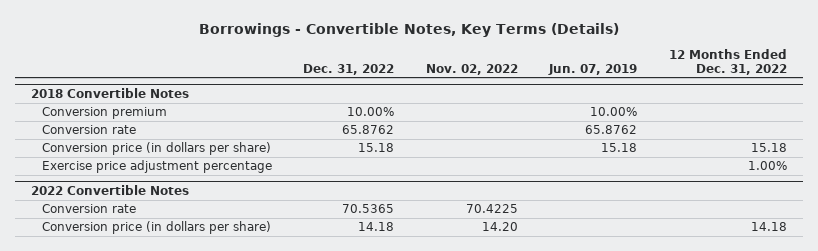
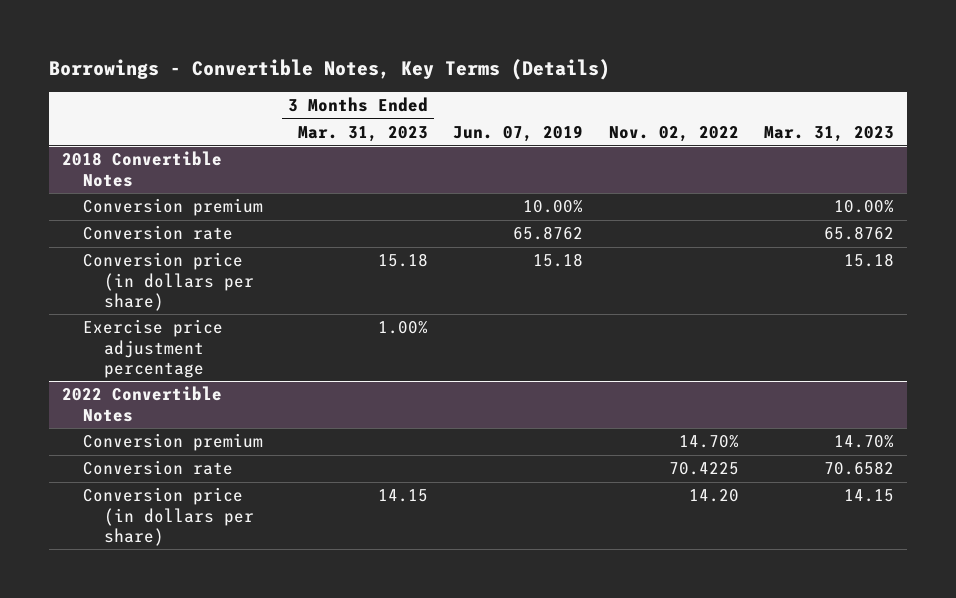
- | Dec. 31, 2022 | Nov. 02, 2022 | Jun. 07, 2019 | 12 Months Ended Dec. 31, 2022
+ | 3 Months Ended Mar. 31, 2023 | Jun. 07, 2019 | Nov. 02, 2022 | Mar. 31, 2023
@ 2022 Convertible Notes
+ Conversion premium | | | 14.70% | 14.70%

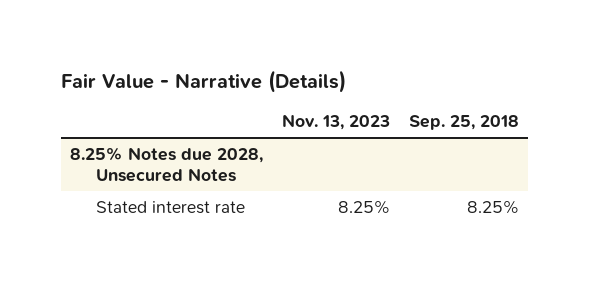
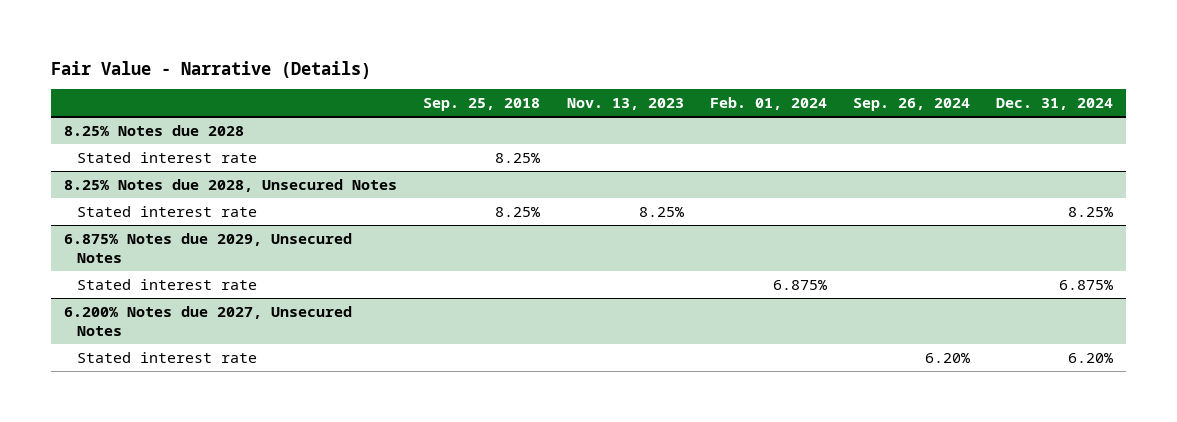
- | Nov. 13, 2023 | Sep. 25, 2018
+ | Sep. 25, 2018 | Nov. 13, 2023 | Feb. 01, 2024 | Sep. 26, 2024 | Dec. 31, 2024
+ 8.25% Notes due 2028
+ Stated interest rate | 8.25% | | | |
+ 6.875% Notes due 2029, Unsecured Notes
+ Stated interest rate | | | 6.875% | | 6.875%
+ 6.200% Notes due 2027, Unsecured Notes
+ Stated interest rate | | | | 6.20% | 6.20%

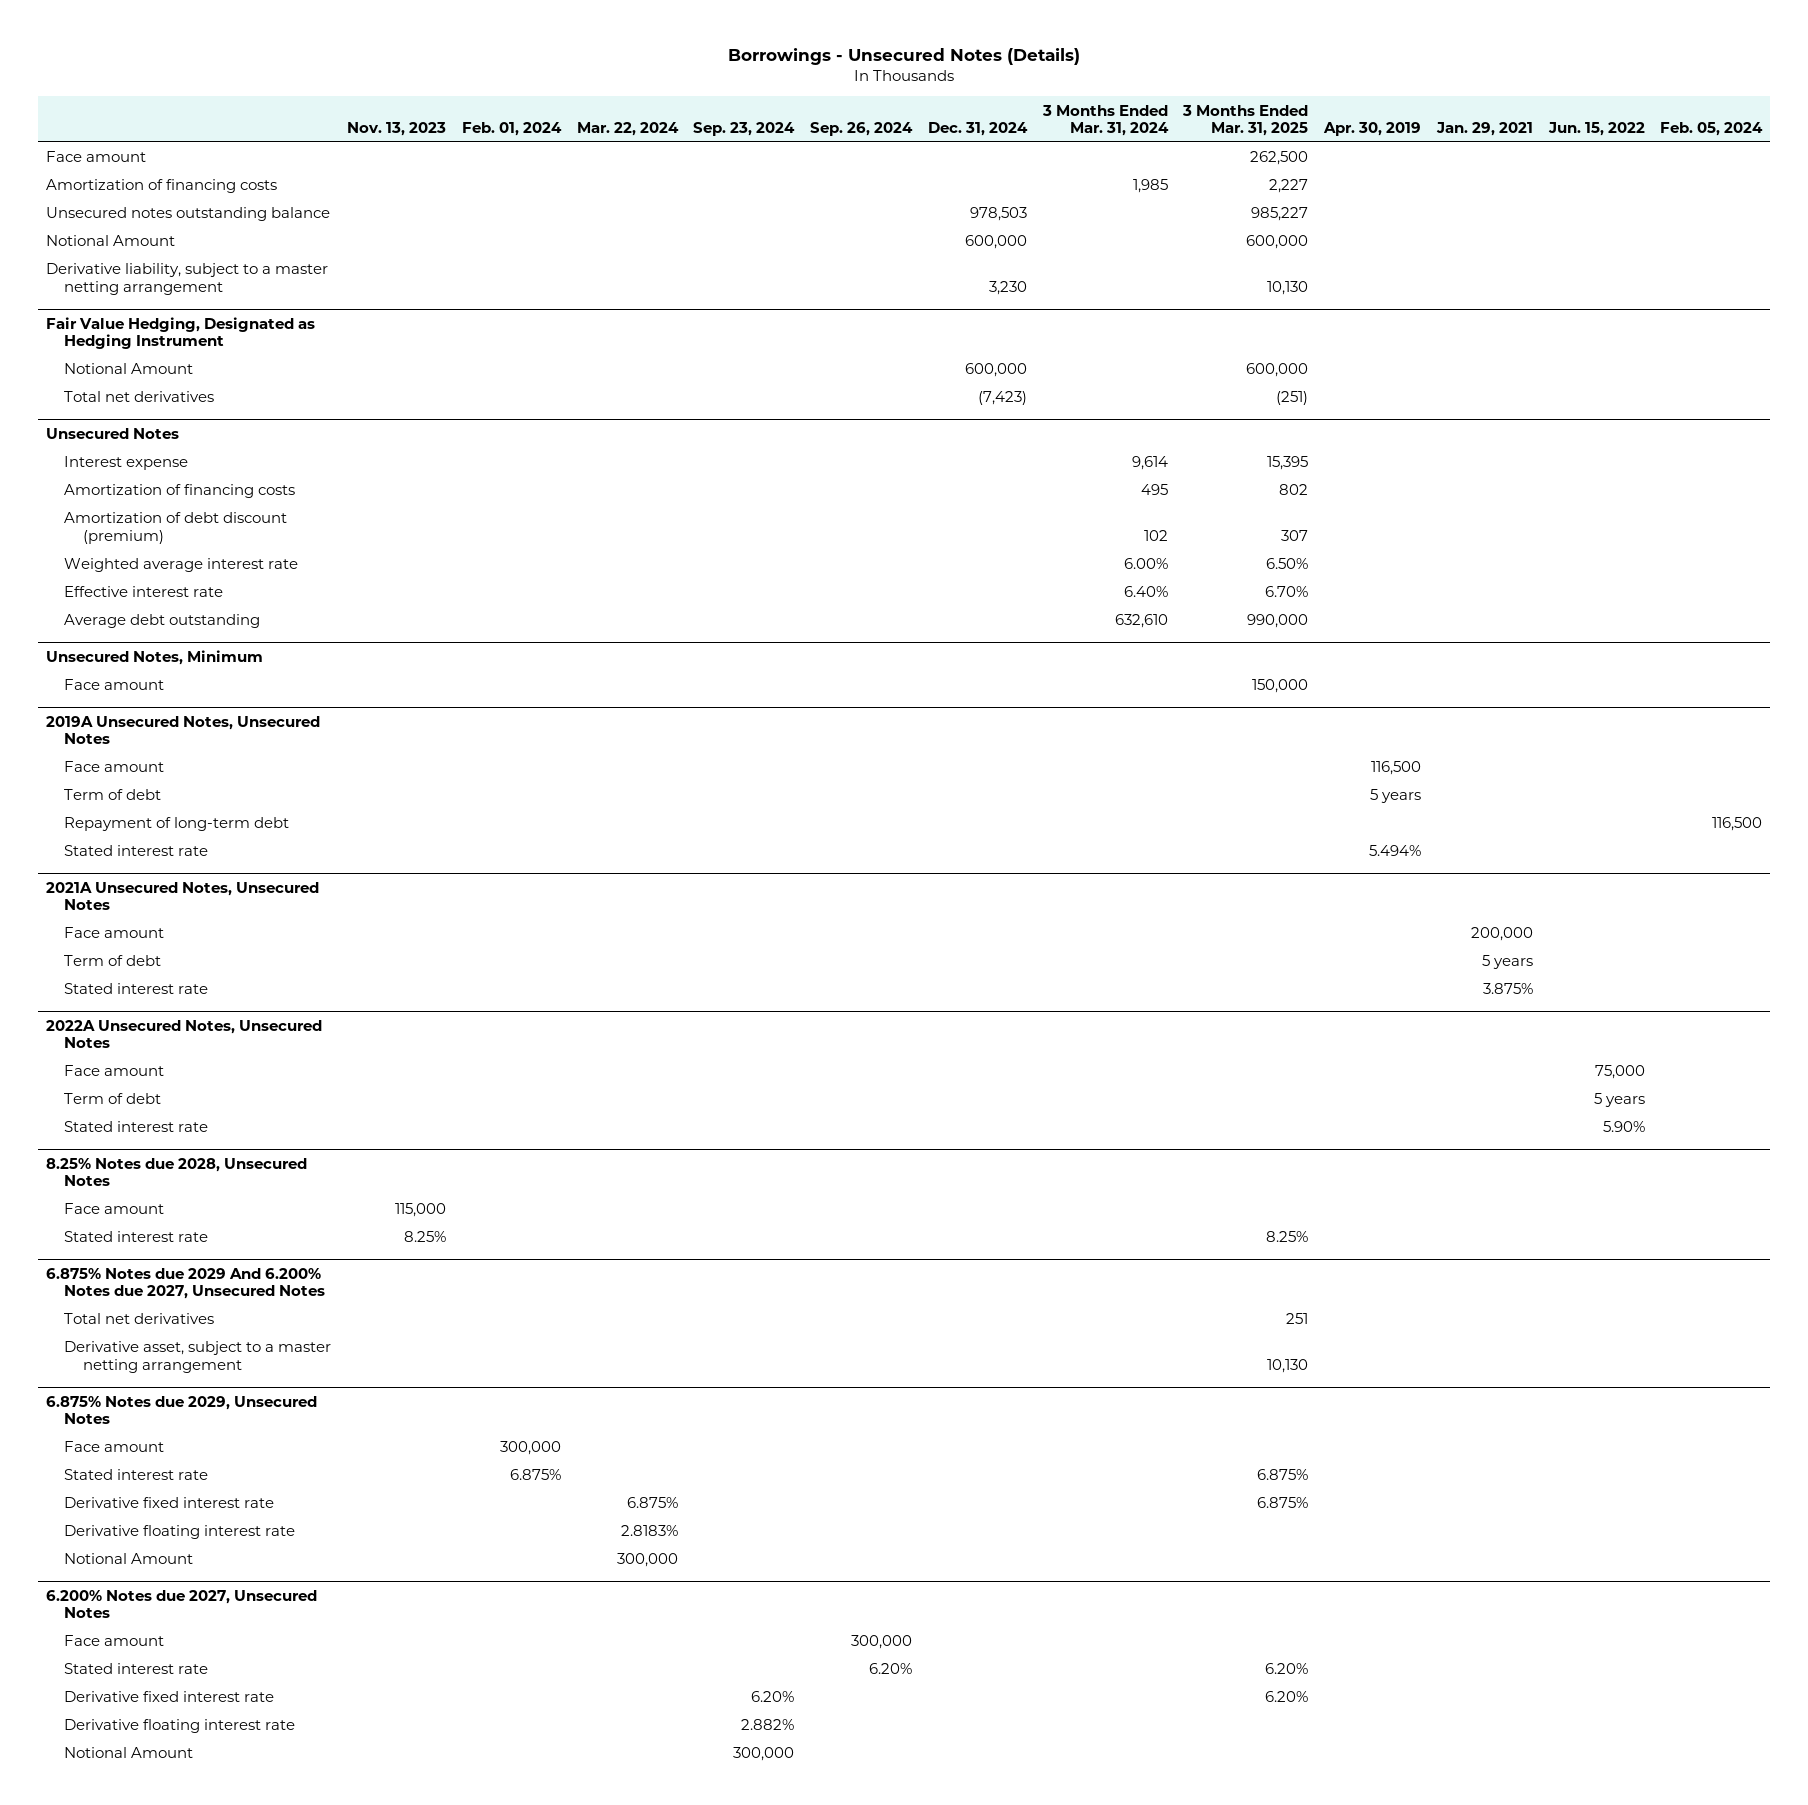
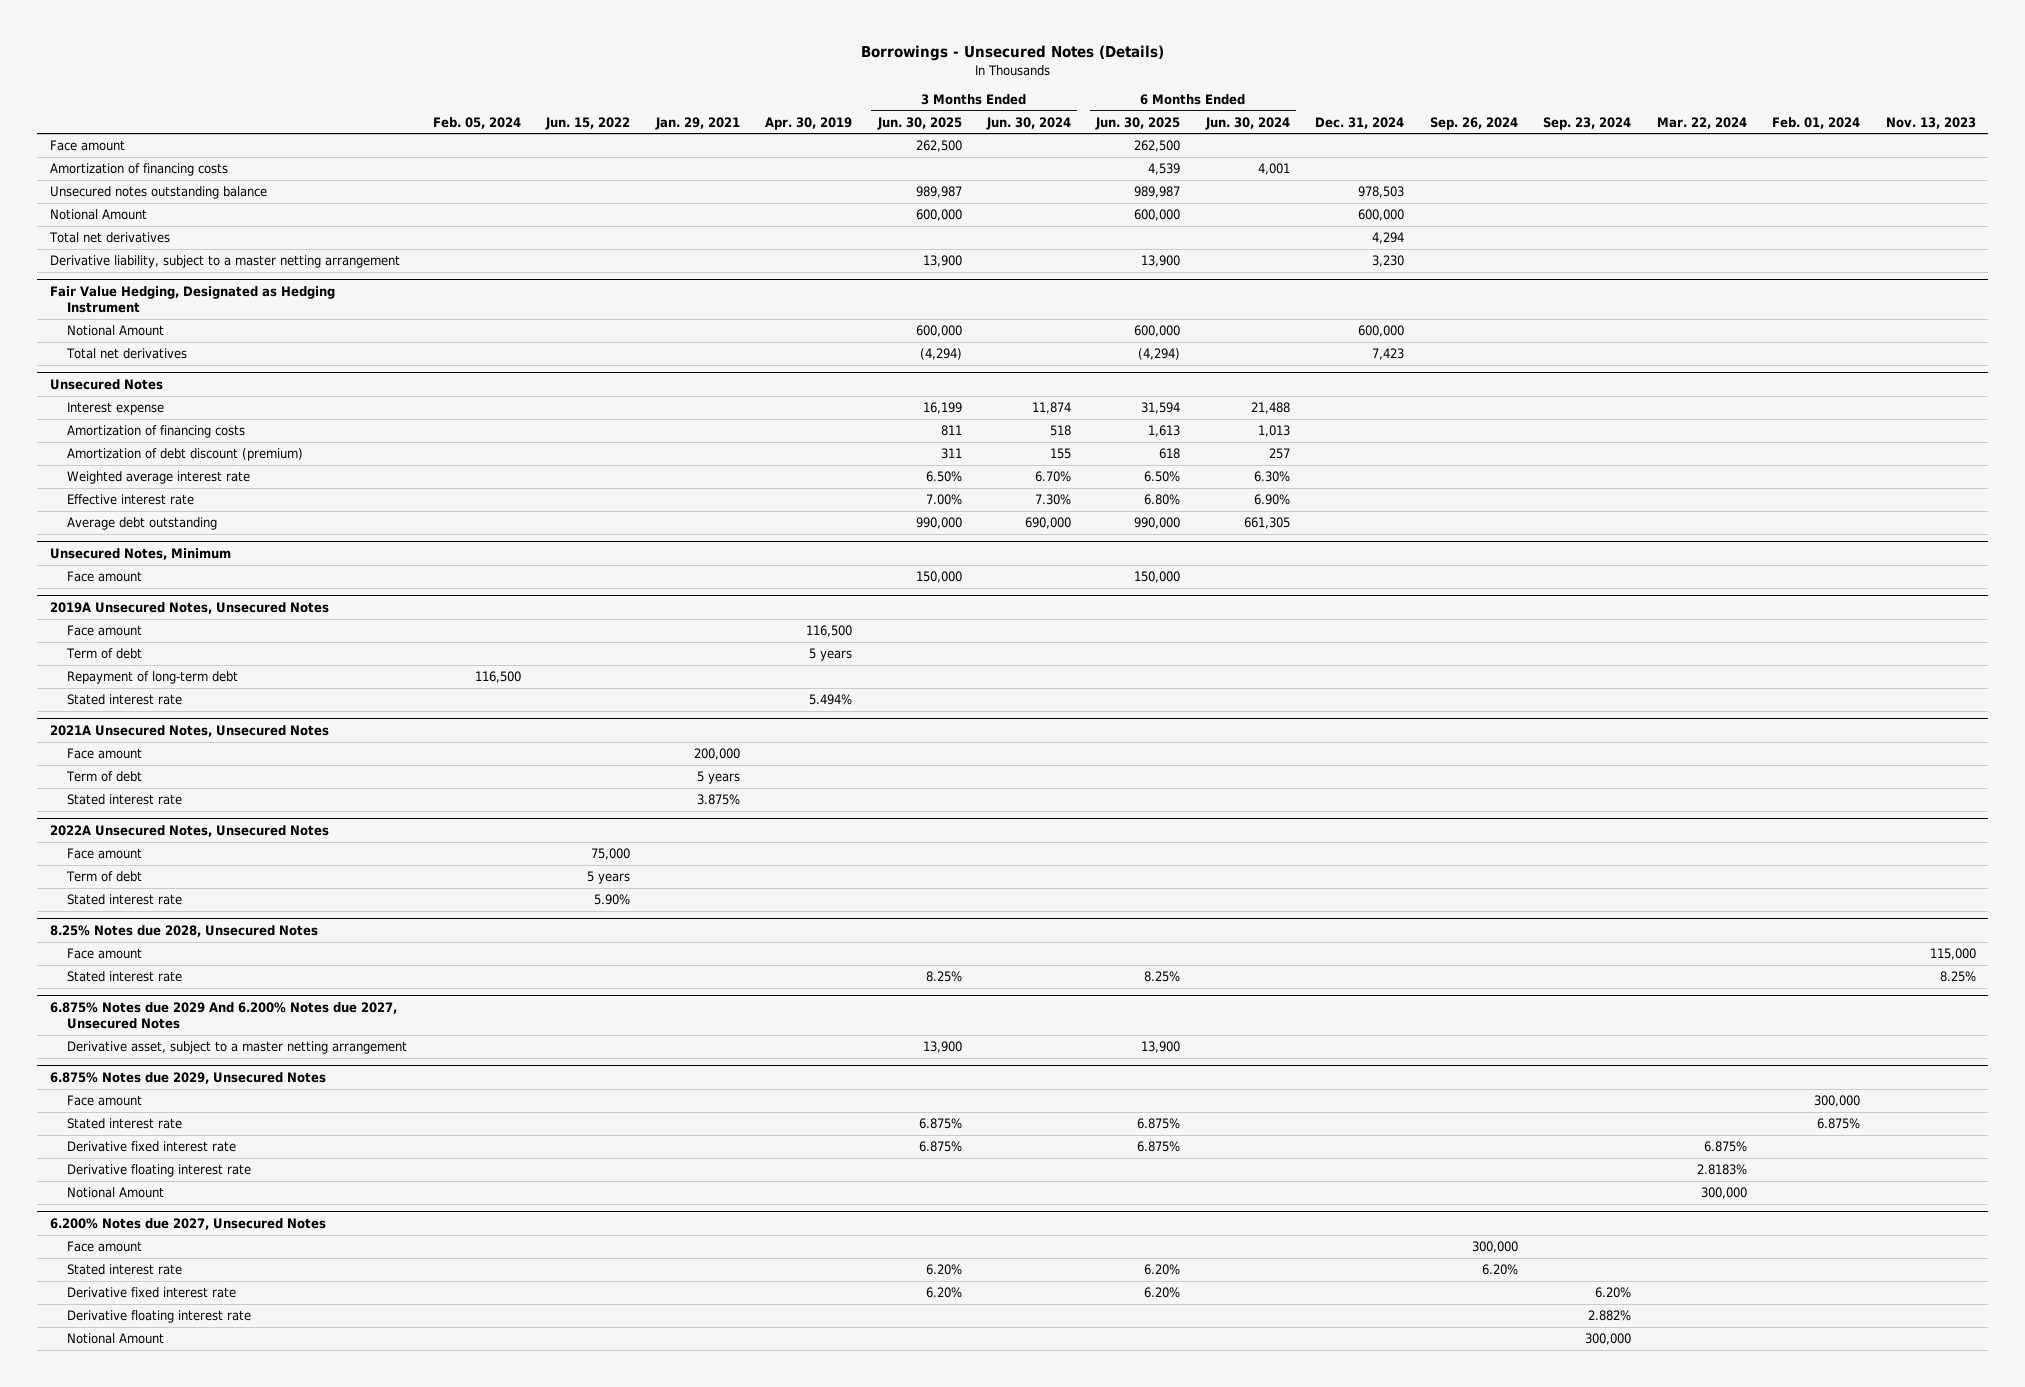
- | Nov. 13, 2023 | Feb. 01, 2024 | Mar. 22, 2024 | Sep. 23, 2024 | Sep. 26, 2024 | Dec. 31, 2024 | 3 Months Ended Mar. 31, 2024 | 3 Months Ended Mar. 31, 2025 | Apr. 30, 2019 | Jan. 29, 2021 | Jun. 15, 2022 | Feb. 05, 2024
+ | Feb. 05, 2024 | Jun. 15, 2022 | Jan. 29, 2021 | Apr. 30, 2019 | 3 Months Ended Jun. 30, 2025 | 3 Months Ended Jun. 30, 2024 | 6 Months Ended Jun. 30, 2025 | 6 Months Ended Jun. 30, 2024 | Dec. 31, 2024 | Sep. 26, 2024 | Sep. 23, 2024 | Mar. 22, 2024 | Feb. 01, 2024 | Nov. 13, 2023
+ Total net derivatives | | | | | | | | | 4,294 | | | | |
@ Fair Value Hedging, Designated as Hedging Instrument
- Total net derivatives | | | | | | (7,423) | | (251) | | | |
+ Total net derivatives | | | | | (4,294) | | (4,294) | | 7,423 | | | | |
@ 6.875% Notes due 2029 And 6.200% Notes due 2027, Unsecured Notes
- Total net derivatives | | | | | | | | 251 | | | |

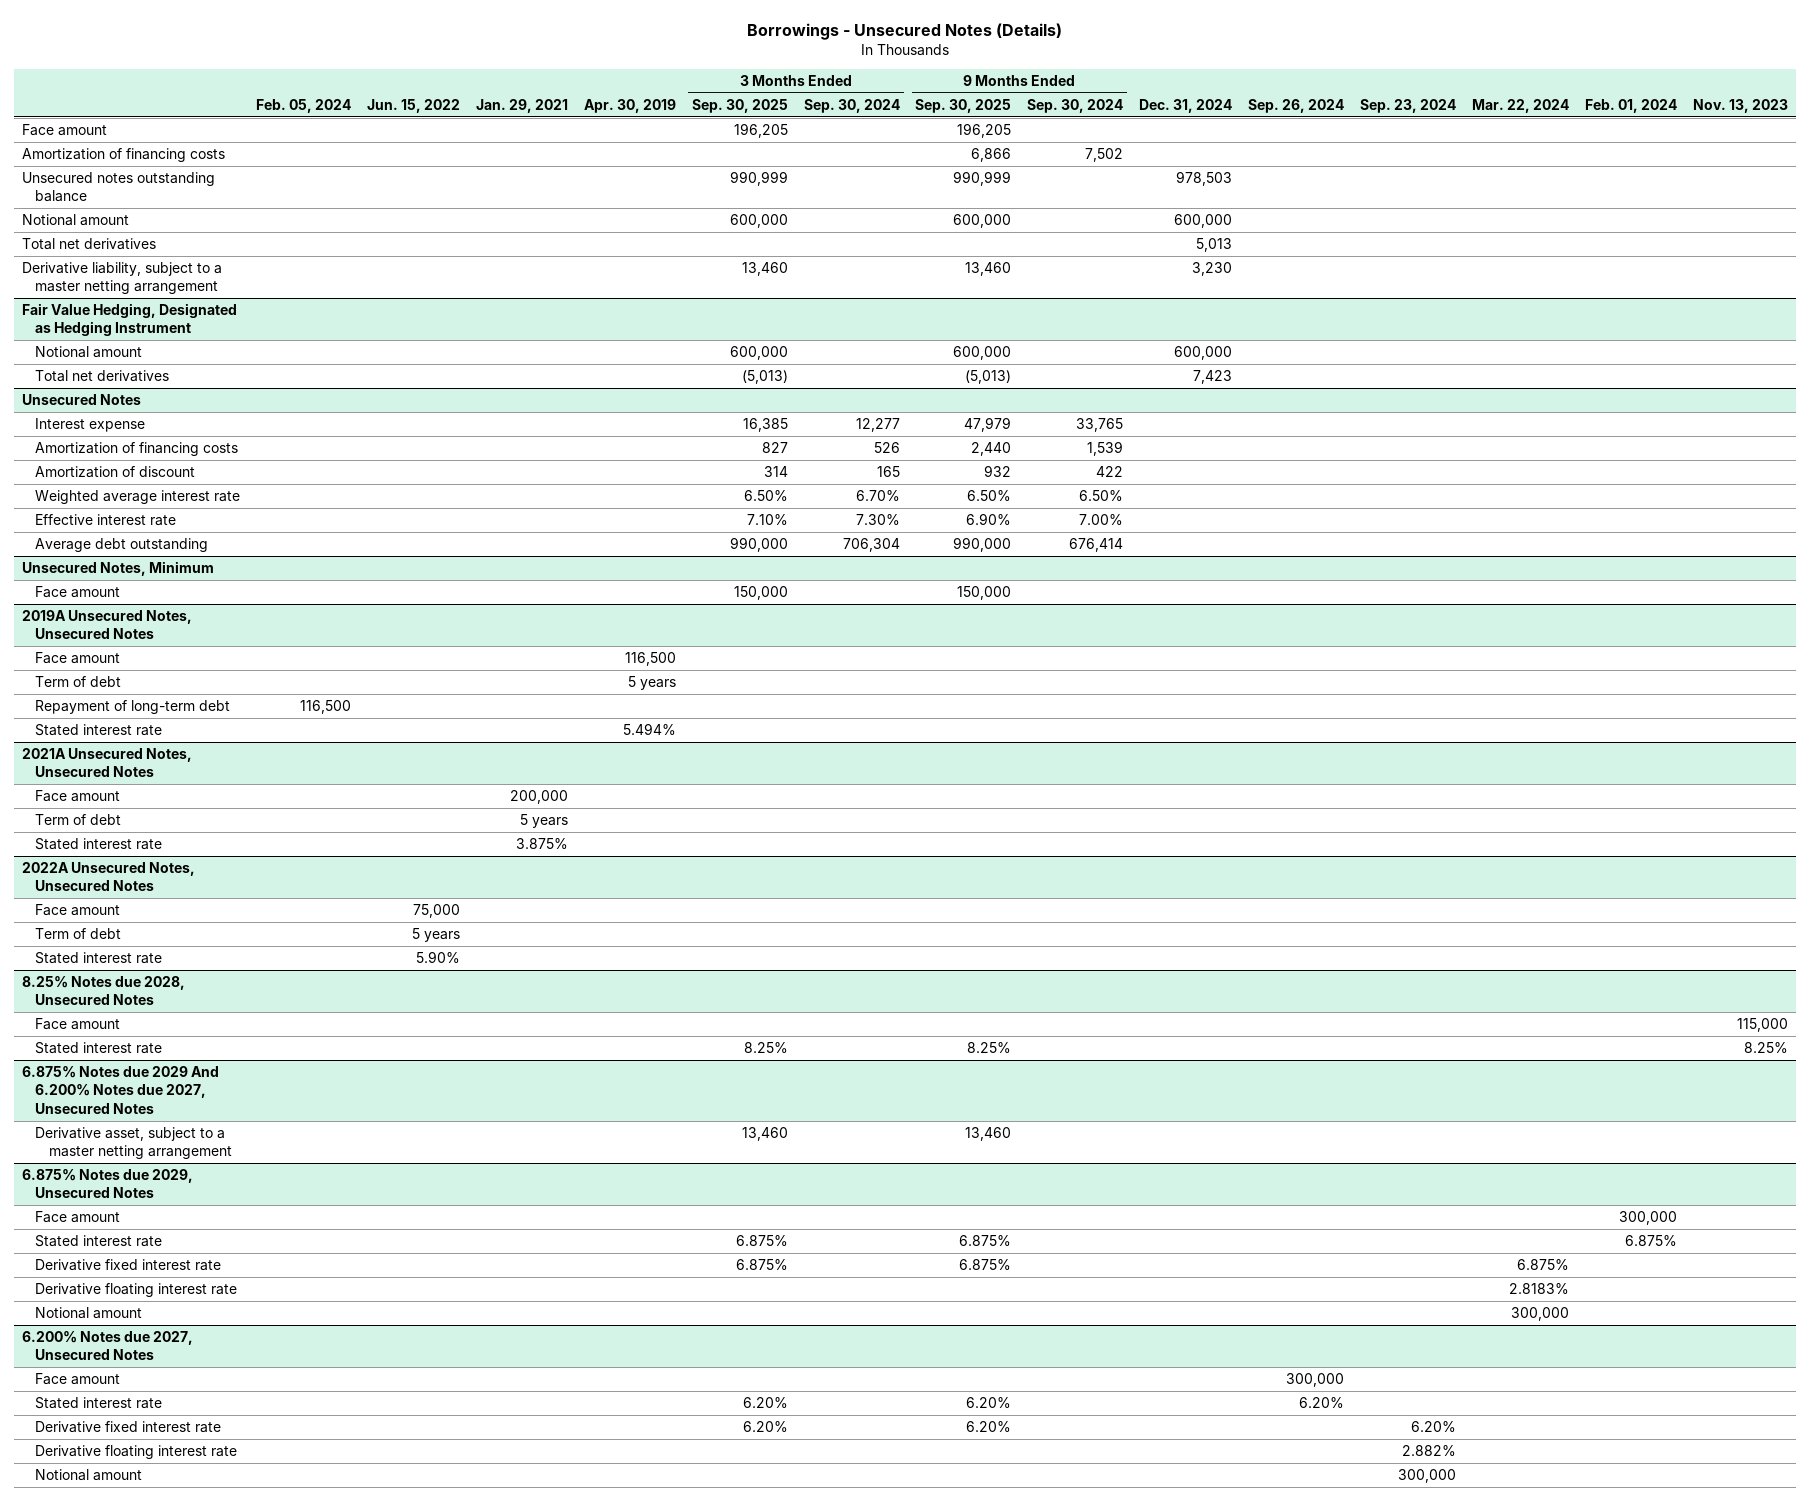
- | Feb. 05, 2024 | Jun. 15, 2022 | Jan. 29, 2021 | Apr. 30, 2019 | 3 Months Ended Jun. 30, 2025 | 3 Months Ended Jun. 30, 2024 | 6 Months Ended Jun. 30, 2025 | 6 Months Ended Jun. 30, 2024 | Dec. 31, 2024 | Sep. 26, 2024 | Sep. 23, 2024 | Mar. 22, 2024 | Feb. 01, 2024 | Nov. 13, 2023
+ | Feb. 05, 2024 | Jun. 15, 2022 | Jan. 29, 2021 | Apr. 30, 2019 | 3 Months Ended Sep. 30, 2025 | 3 Months Ended Sep. 30, 2024 | 9 Months Ended Sep. 30, 2025 | 9 Months Ended Sep. 30, 2024 | Dec. 31, 2024 | Sep. 26, 2024 | Sep. 23, 2024 | Mar. 22, 2024 | Feb. 01, 2024 | Nov. 13, 2023
- Notional Amount | | | | | 600,000 | | 600,000 | | 600,000 | | | | |
- Total net derivatives | | | | | | | | | 4,294 | | | | |
+ Notional amount | | | | | 600,000 | | 600,000 | | 600,000 | | | | |
+ Total net derivatives | | | | | | | | | 5,013 | | | | |
@ Fair Value Hedging, Designated as Hedging Instrument
- Notional Amount | | | | | 600,000 | | 600,000 | | 600,000 | | | | |
+ Notional amount | | | | | 600,000 | | 600,000 | | 600,000 | | | | |
@ Unsecured Notes
- Amortization of debt discount (premium) | | | | | 311 | 155 | 618 | 257 | | | | | |
+ Amortization of discount | | | | | 314 | 165 | 932 | 422 | | | | | |
@ 6.875% Notes due 2029, Unsecured Notes
- Notional Amount | | | | | | | | | | | | 300,000 | |
+ Notional amount | | | | | | | | | | | | 300,000 | |
@ 6.200% Notes due 2027, Unsecured Notes
- Notional Amount | | | | | | | | | | | 300,000 | | |
+ Notional amount | | | | | | | | | | | 300,000 | | |

